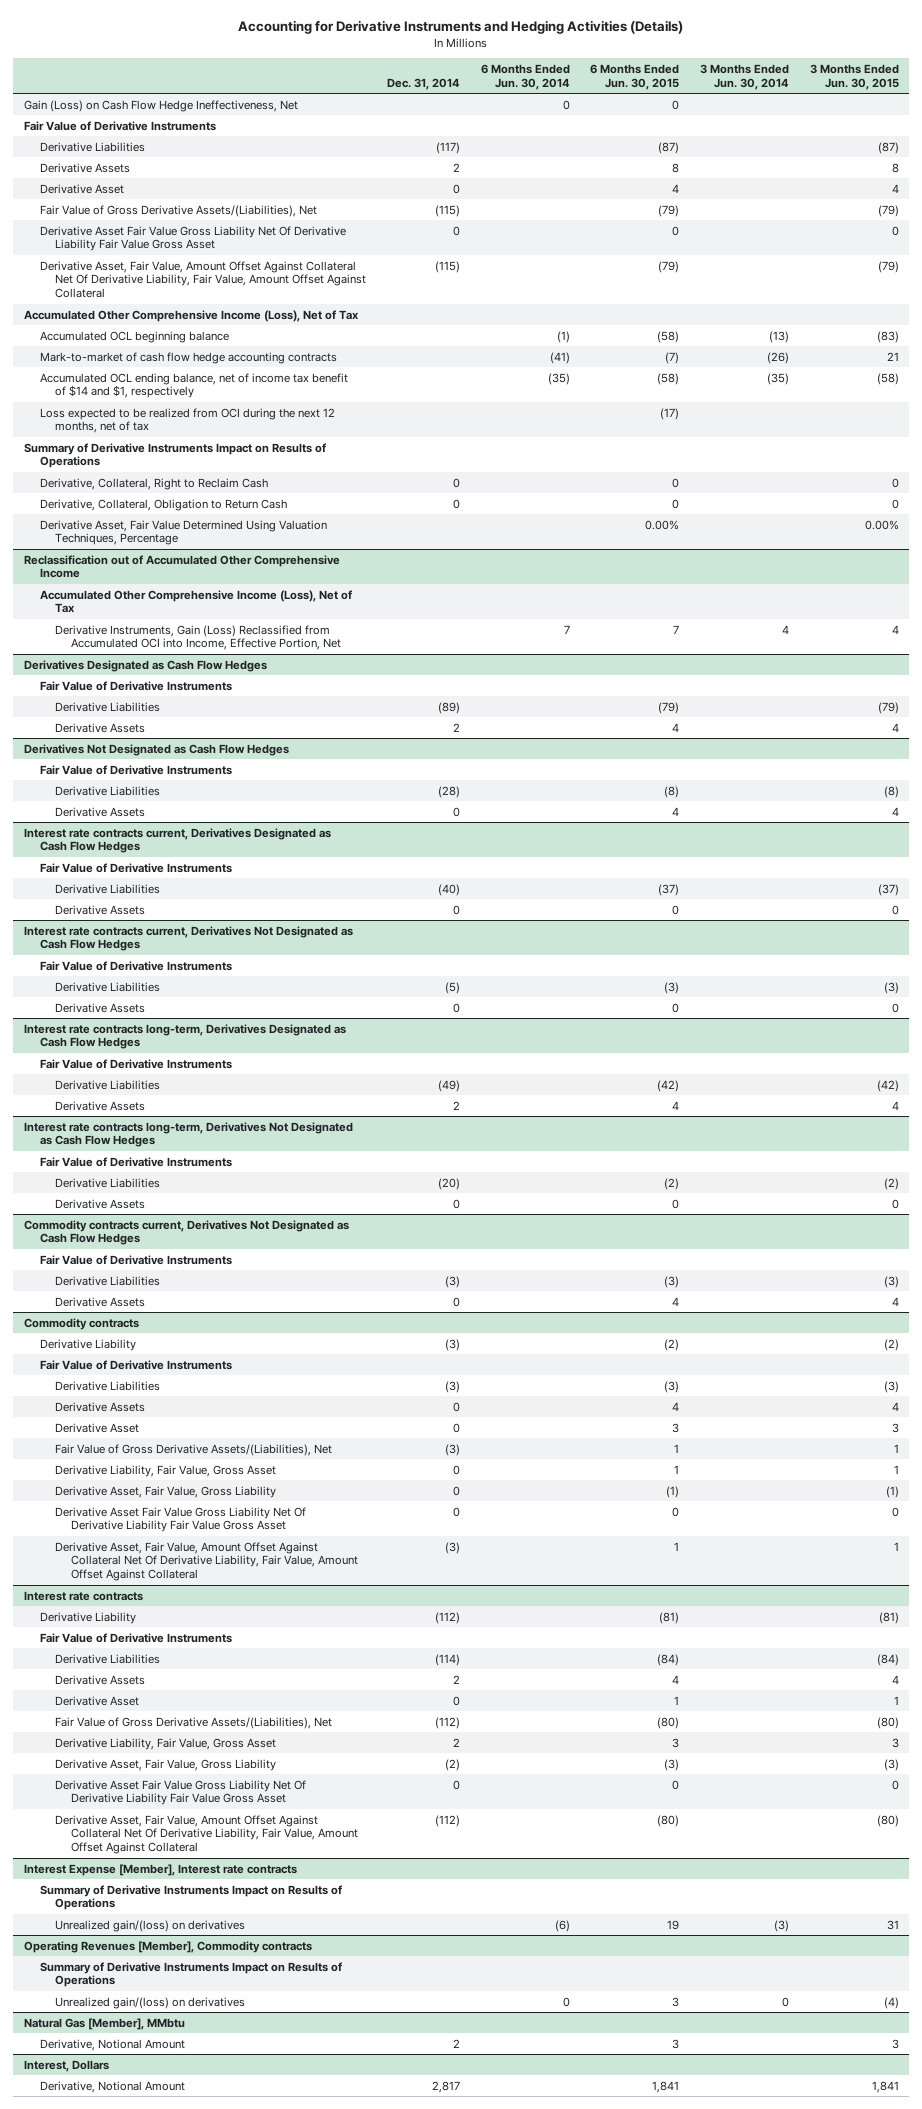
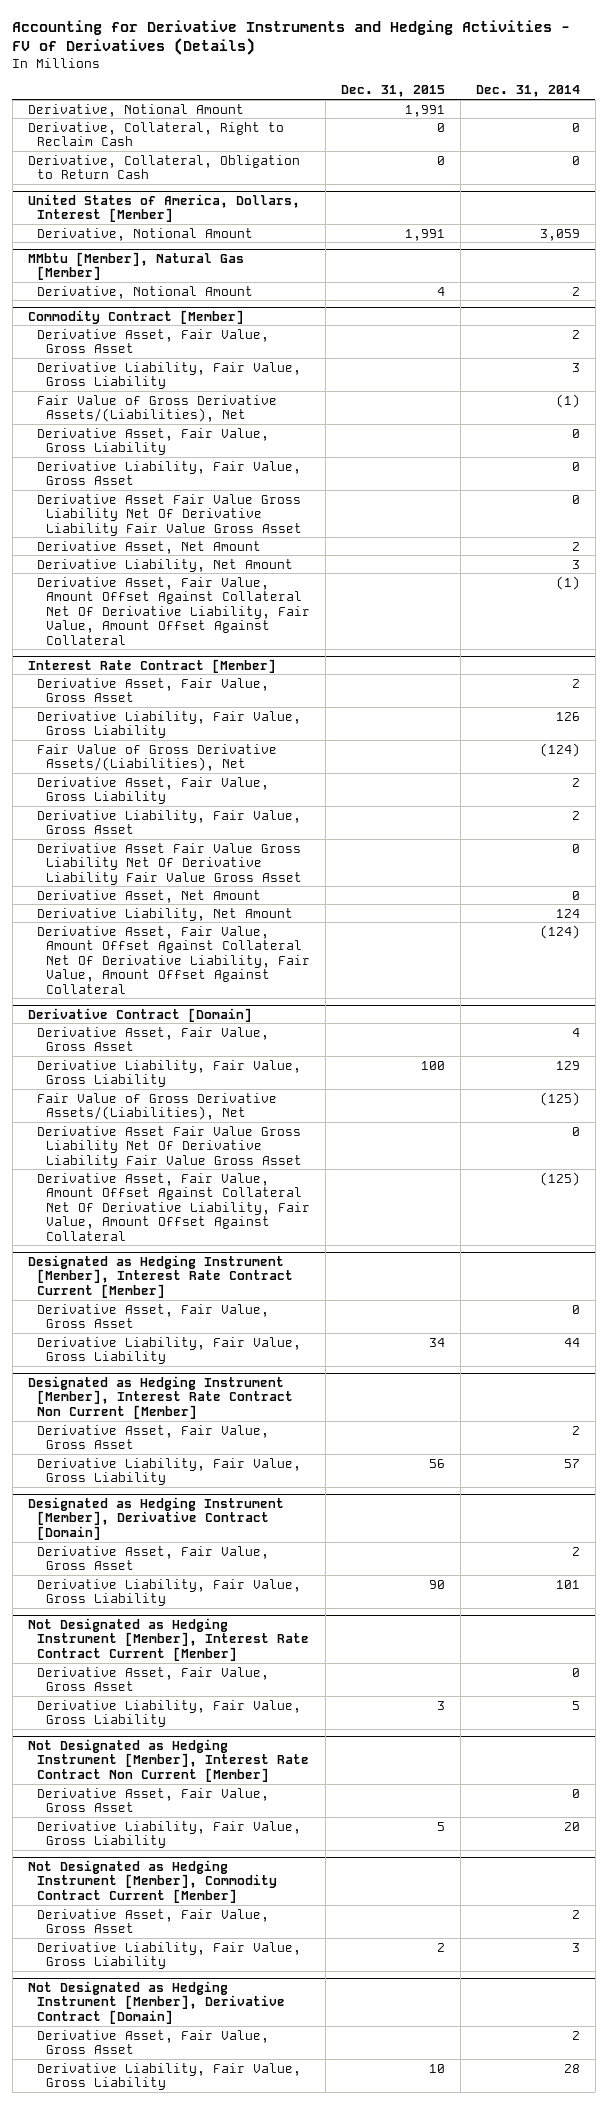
- Accounting for Derivative Instruments and Hedging Activities (Details)
+ Accounting for Derivative Instruments and Hedging Activities - FV of Derivatives (Details)
- | Dec. 31, 2014 | 6 Months Ended Jun. 30, 2014 | 6 Months Ended Jun. 30, 2015 | 3 Months Ended Jun. 30, 2014 | 3 Months Ended Jun. 30, 2015
+ | Dec. 31, 2015 | Dec. 31, 2014
- Gain (Loss) on Cash Flow Hedge Ineffectiveness, Net | | 0 | 0 | |
- Fair Value of Derivative Instruments
- Derivative Liabilities | (117) | | (87) | | (87)
- Derivative Assets | 2 | | 8 | | 8
- Derivative Asset | 0 | | 4 | | 4
- Fair Value of Gross Derivative Assets/(Liabilities), Net | (115) | | (79) | | (79)
- Derivative Asset Fair Value Gross Liability Net Of Derivative Liability Fair Value Gross Asset | 0 | | 0 | | 0
- Derivative Asset, Fair Value, Amount Offset Against Collateral Net Of Derivative Liability, Fair Value, Amount Offset Against Collateral | (115) | | (79) | | (79)
- Accumulated Other Comprehensive Income (Loss), Net of Tax
- Accumulated OCL beginning balance | | (1) | (58) | (13) | (83)
- Mark-to-market of cash flow hedge accounting contracts | | (41) | (7) | (26) | 21
- Accumulated OCL ending balance, net of income tax benefit of $14 and $1, respectively | | (35) | (58) | (35) | (58)
- Loss expected to be realized from OCI during the next 12 months, net of tax | | | (17) | |
- Summary of Derivative Instruments Impact on Results of Operations
+ Derivative, Notional Amount | 1,991 |
- Derivative Asset, Fair Value Determined Using Valuation Techniques, Percentage | | | 0.00% | | 0.00%
- Reclassification out of Accumulated Other Comprehensive Income
- Accumulated Other Comprehensive Income (Loss), Net of Tax
- Derivative Instruments, Gain (Loss) Reclassified from Accumulated OCI into Income, Effective Portion, Net | | 7 | 7 | 4 | 4
- Derivatives Designated as Cash Flow Hedges
- Fair Value of Derivative Instruments
- Derivative Liabilities | (89) | | (79) | | (79)
- Derivative Assets | 2 | | 4 | | 4
- Derivatives Not Designated as Cash Flow Hedges
- Fair Value of Derivative Instruments
- Derivative Liabilities | (28) | | (8) | | (8)
- Derivative Assets | 0 | | 4 | | 4
- Interest rate contracts current, Derivatives Designated as Cash Flow Hedges
- Fair Value of Derivative Instruments
- Derivative Liabilities | (40) | | (37) | | (37)
- Derivative Assets | 0 | | 0 | | 0
- Interest rate contracts current, Derivatives Not Designated as Cash Flow Hedges
- Fair Value of Derivative Instruments
- Derivative Liabilities | (5) | | (3) | | (3)
- Derivative Assets | 0 | | 0 | | 0
- Interest rate contracts long-term, Derivatives Designated as Cash Flow Hedges
- Fair Value of Derivative Instruments
- Derivative Liabilities | (49) | | (42) | | (42)
- Derivative Assets | 2 | | 4 | | 4
- Interest rate contracts long-term, Derivatives Not Designated as Cash Flow Hedges
- Fair Value of Derivative Instruments
- Derivative Liabilities | (20) | | (2) | | (2)
- Derivative Assets | 0 | | 0 | | 0
- Commodity contracts current, Derivatives Not Designated as Cash Flow Hedges
- Fair Value of Derivative Instruments
- Derivative Liabilities | (3) | | (3) | | (3)
- Derivative Assets | 0 | | 4 | | 4
- Commodity contracts
- Derivative Liability | (3) | | (2) | | (2)
- Fair Value of Derivative Instruments
- Derivative Liabilities | (3) | | (3) | | (3)
- Derivative Assets | 0 | | 4 | | 4
- Derivative Asset | 0 | | 3 | | 3
- Fair Value of Gross Derivative Assets/(Liabilities), Net | (3) | | 1 | | 1
- Derivative Liability, Fair Value, Gross Asset | 0 | | 1 | | 1
+ United States of America, Dollars, Interest [Member]
+ Derivative, Notional Amount | 1,991 | 3,059
+ MMbtu [Member], Natural Gas [Member]
+ Derivative, Notional Amount | 4 | 2
+ Commodity Contract [Member]
+ Derivative Asset, Fair Value, Gross Asset | | 2
+ Derivative Liability, Fair Value, Gross Liability | | 3
+ Fair Value of Gross Derivative Assets/(Liabilities), Net | | (1)
+ Derivative Liability, Fair Value, Gross Asset | | 0
- Derivative Asset, Fair Value, Amount Offset Against Collateral Net Of Derivative Liability, Fair Value, Amount Offset Against Collateral | (3) | | 1 | | 1
- Interest rate contracts
- Derivative Liability | (112) | | (81) | | (81)
- Fair Value of Derivative Instruments
- Derivative Liabilities | (114) | | (84) | | (84)
- Derivative Assets | 2 | | 4 | | 4
- Derivative Asset | 0 | | 1 | | 1
- Fair Value of Gross Derivative Assets/(Liabilities), Net | (112) | | (80) | | (80)
+ Derivative Asset, Net Amount | | 2
+ Derivative Liability, Net Amount | | 3
+ Derivative Asset, Fair Value, Amount Offset Against Collateral Net Of Derivative Liability, Fair Value, Amount Offset Against Collateral | | (1)
+ Interest Rate Contract [Member]
+ Derivative Asset, Fair Value, Gross Asset | | 2
+ Derivative Liability, Fair Value, Gross Liability | | 126
+ Fair Value of Gross Derivative Assets/(Liabilities), Net | | (124)
+ Derivative Asset, Fair Value, Gross Liability | | 2
- Derivative Asset, Fair Value, Gross Liability | (2) | | (3) | | (3)
- Derivative Asset, Fair Value, Amount Offset Against Collateral Net Of Derivative Liability, Fair Value, Amount Offset Against Collateral | (112) | | (80) | | (80)
- Interest Expense [Member], Interest rate contracts
- Summary of Derivative Instruments Impact on Results of Operations
- Unrealized gain/(loss) on derivatives | | (6) | 19 | (3) | 31
- Operating Revenues [Member], Commodity contracts
- Summary of Derivative Instruments Impact on Results of Operations
- Unrealized gain/(loss) on derivatives | | 0 | 3 | 0 | (4)
- Natural Gas [Member], MMbtu
- Derivative, Notional Amount | 2 | | 3 | | 3
- Interest, Dollars
- Derivative, Notional Amount | 2,817 | | 1,841 | | 1,841
+ Derivative Asset, Net Amount | | 0
+ Derivative Liability, Net Amount | | 124
+ Derivative Asset, Fair Value, Amount Offset Against Collateral Net Of Derivative Liability, Fair Value, Amount Offset Against Collateral | | (124)
+ Derivative Contract [Domain]
+ Derivative Asset, Fair Value, Gross Asset | | 4
+ Derivative Liability, Fair Value, Gross Liability | 100 | 129
+ Fair Value of Gross Derivative Assets/(Liabilities), Net | | (125)
+ Derivative Asset Fair Value Gross Liability Net Of Derivative Liability Fair Value Gross Asset | | 0
+ Derivative Asset, Fair Value, Amount Offset Against Collateral Net Of Derivative Liability, Fair Value, Amount Offset Against Collateral | | (125)
+ Designated as Hedging Instrument [Member], Interest Rate Contract Current [Member]
+ Derivative Asset, Fair Value, Gross Asset | | 0
+ Derivative Liability, Fair Value, Gross Liability | 34 | 44
+ Designated as Hedging Instrument [Member], Interest Rate Contract Non Current [Member]
+ Derivative Asset, Fair Value, Gross Asset | | 2
+ Derivative Liability, Fair Value, Gross Liability | 56 | 57
+ Designated as Hedging Instrument [Member], Derivative Contract [Domain]
+ Derivative Asset, Fair Value, Gross Asset | | 2
+ Derivative Liability, Fair Value, Gross Liability | 90 | 101
+ Not Designated as Hedging Instrument [Member], Interest Rate Contract Current [Member]
+ Derivative Asset, Fair Value, Gross Asset | | 0
+ Derivative Liability, Fair Value, Gross Liability | 3 | 5
+ Not Designated as Hedging Instrument [Member], Interest Rate Contract Non Current [Member]
+ Derivative Asset, Fair Value, Gross Asset | | 0
+ Derivative Liability, Fair Value, Gross Liability | 5 | 20
+ Not Designated as Hedging Instrument [Member], Commodity Contract Current [Member]
+ Derivative Asset, Fair Value, Gross Asset | | 2
+ Derivative Liability, Fair Value, Gross Liability | 2 | 3
+ Not Designated as Hedging Instrument [Member], Derivative Contract [Domain]
+ Derivative Asset, Fair Value, Gross Asset | | 2
+ Derivative Liability, Fair Value, Gross Liability | 10 | 28

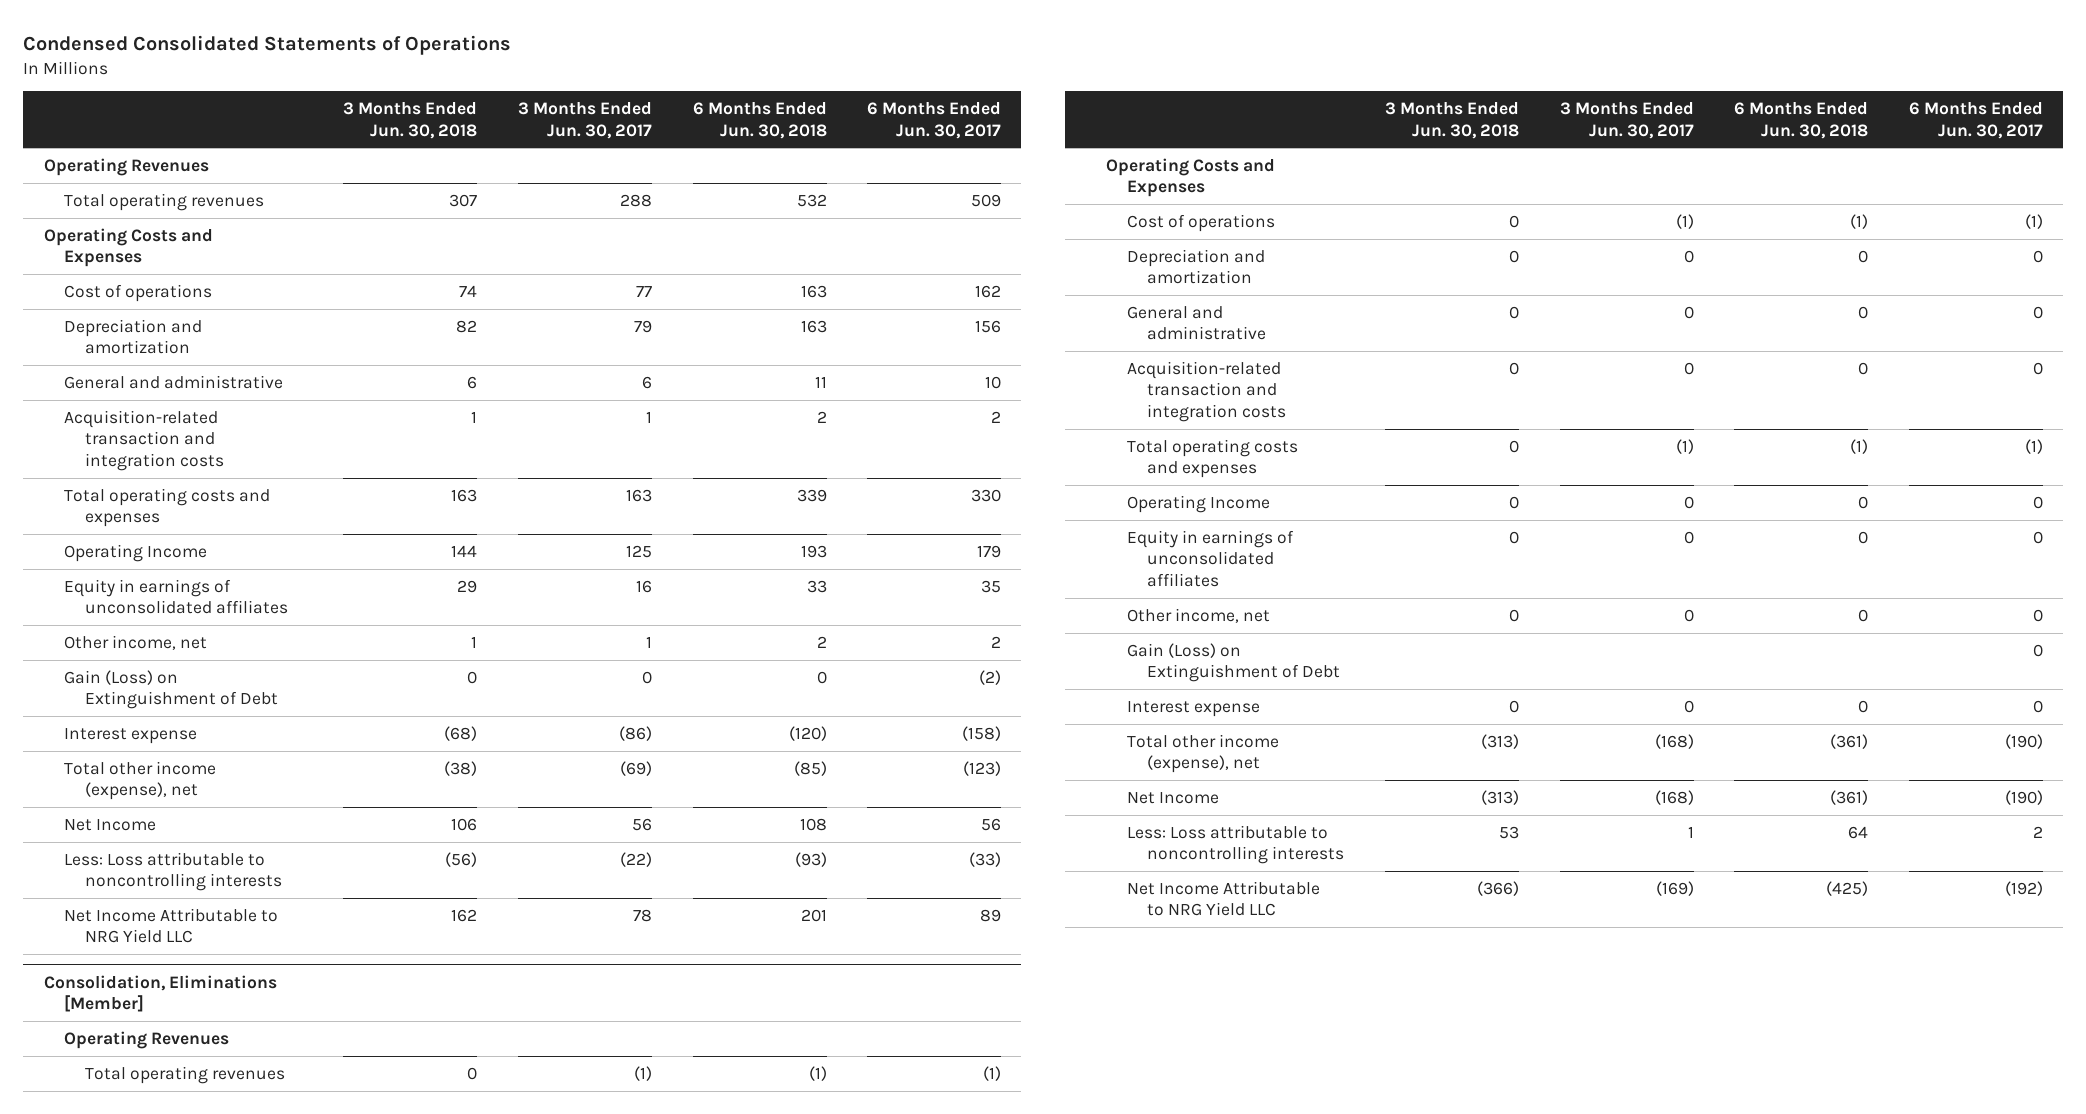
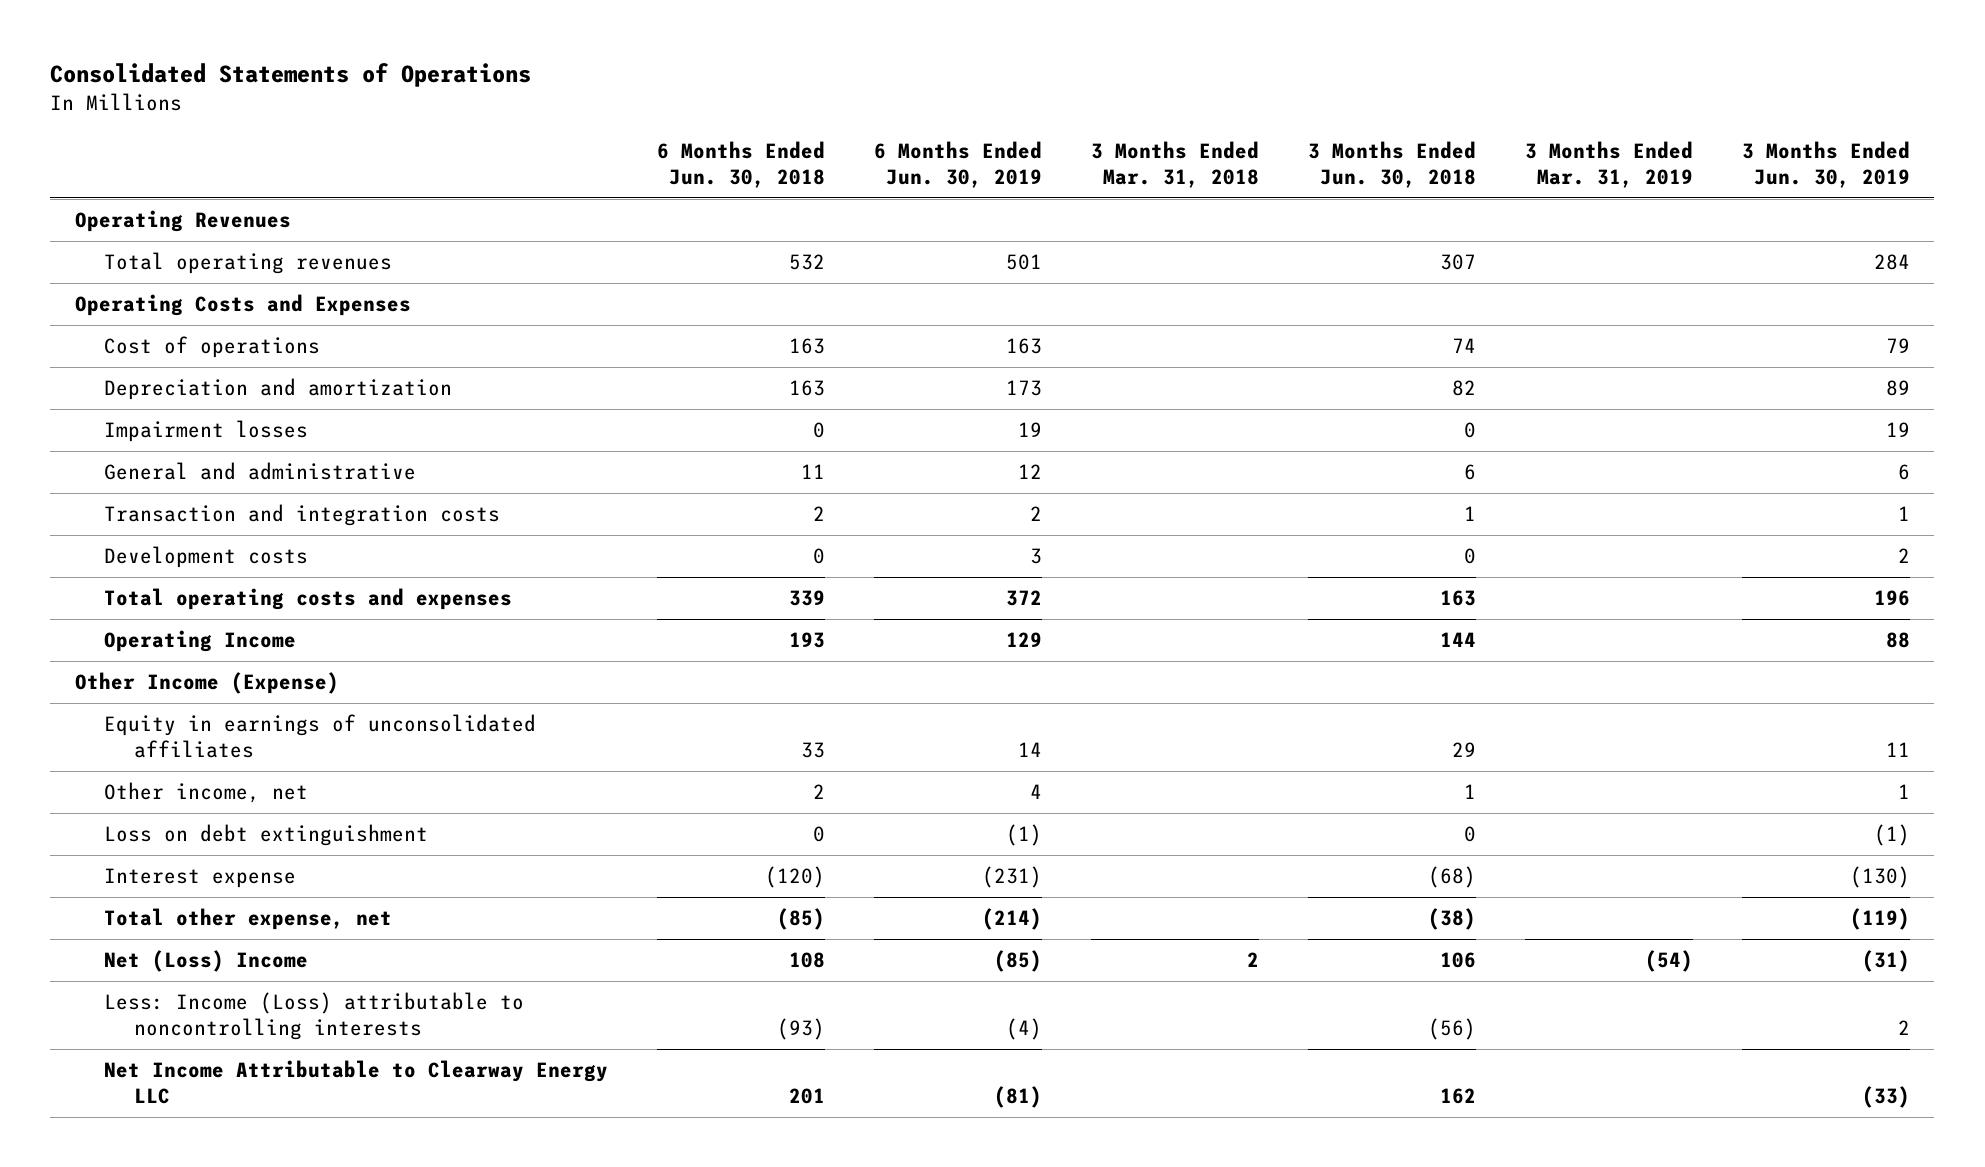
- Condensed Consolidated Statements of Operations
+ Consolidated Statements of Operations
- | 3 Months Ended Jun. 30, 2018 | 3 Months Ended Jun. 30, 2017 | 6 Months Ended Jun. 30, 2018 | 6 Months Ended Jun. 30, 2017
+ | 6 Months Ended Jun. 30, 2018 | 6 Months Ended Jun. 30, 2019 | 3 Months Ended Mar. 31, 2018 | 3 Months Ended Jun. 30, 2018 | 3 Months Ended Mar. 31, 2019 | 3 Months Ended Jun. 30, 2019
+ Impairment losses | 0 | 19 | | 0 | | 19
- Acquisition-related transaction and integration costs | 1 | 1 | 2 | 2
+ Transaction and integration costs | 2 | 2 | | 1 | | 1
+ Development costs | 0 | 3 | | 0 | | 2
+ Other Income (Expense)
- Gain (Loss) on Extinguishment of Debt | 0 | 0 | 0 | (2)
+ Loss on debt extinguishment | 0 | (1) | | 0 | | (1)
- Total other income (expense), net | (38) | (69) | (85) | (123)
- Net Income | 106 | 56 | 108 | 56
- Less: Loss attributable to noncontrolling interests | (56) | (22) | (93) | (33)
- Net Income Attributable to NRG Yield LLC | 162 | 78 | 201 | 89
- Consolidation, Eliminations [Member]
- Operating Revenues
- Total operating revenues | 0 | (1) | (1) | (1)
- Operating Costs and Expenses
- Cost of operations | 0 | (1) | (1) | (1)
- Depreciation and amortization | 0 | 0 | 0 | 0
- General and administrative | 0 | 0 | 0 | 0
- Acquisition-related transaction and integration costs | 0 | 0 | 0 | 0
- Total operating costs and expenses | 0 | (1) | (1) | (1)
- Operating Income | 0 | 0 | 0 | 0
- Equity in earnings of unconsolidated affiliates | 0 | 0 | 0 | 0
- Other income, net | 0 | 0 | 0 | 0
- Gain (Loss) on Extinguishment of Debt | | | | 0
- Interest expense | 0 | 0 | 0 | 0
- Total other income (expense), net | (313) | (168) | (361) | (190)
- Net Income | (313) | (168) | (361) | (190)
- Less: Loss attributable to noncontrolling interests | 53 | 1 | 64 | 2
- Net Income Attributable to NRG Yield LLC | (366) | (169) | (425) | (192)
+ Total other expense, net | (85) | (214) | | (38) | | (119)
+ Net (Loss) Income | 108 | (85) | 2 | 106 | (54) | (31)
+ Less: Income (Loss) attributable to noncontrolling interests | (93) | (4) | | (56) | | 2
+ Net Income Attributable to Clearway Energy LLC | 201 | (81) | | 162 | | (33)

